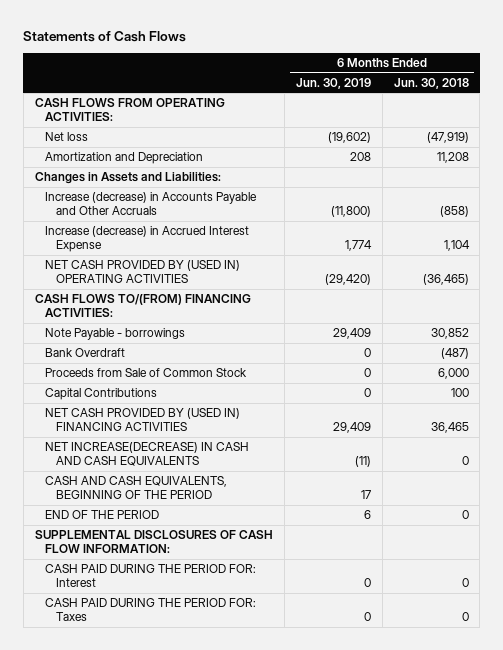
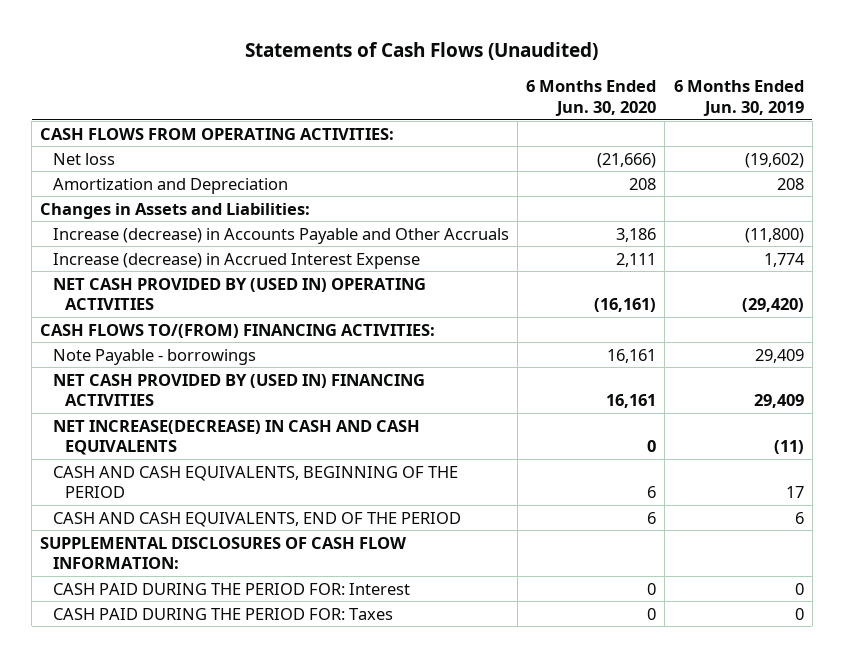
- Statements of Cash Flows
+ Statements of Cash Flows (Unaudited)
- | 6 Months Ended Jun. 30, 2019 | 6 Months Ended Jun. 30, 2018
+ | 6 Months Ended Jun. 30, 2020 | 6 Months Ended Jun. 30, 2019
- Bank Overdraft | 0 | (487)
- Proceeds from Sale of Common Stock | 0 | 6,000
- Capital Contributions | 0 | 100
- END OF THE PERIOD | 6 | 0
+ CASH AND CASH EQUIVALENTS, END OF THE PERIOD | 6 | 6

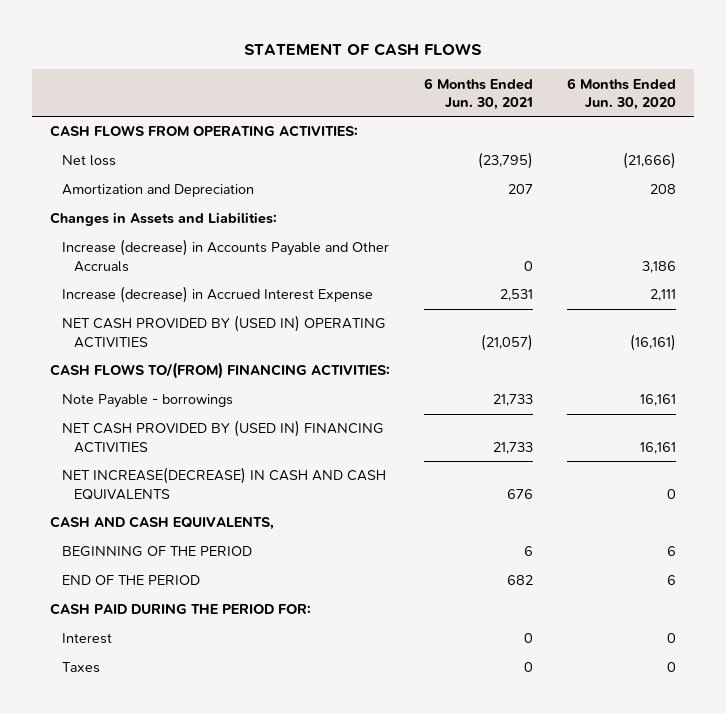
- Statements of Cash Flows (Unaudited)
+ STATEMENT OF CASH FLOWS
- | 6 Months Ended Jun. 30, 2020 | 6 Months Ended Jun. 30, 2019
+ | 6 Months Ended Jun. 30, 2021 | 6 Months Ended Jun. 30, 2020
- CASH AND CASH EQUIVALENTS, BEGINNING OF THE PERIOD | 6 | 17
- CASH AND CASH EQUIVALENTS, END OF THE PERIOD | 6 | 6
- SUPPLEMENTAL DISCLOSURES OF CASH FLOW INFORMATION:
- CASH PAID DURING THE PERIOD FOR: Interest | 0 | 0
- CASH PAID DURING THE PERIOD FOR: Taxes | 0 | 0
+ CASH AND CASH EQUIVALENTS,
+ BEGINNING OF THE PERIOD | 6 | 6
+ END OF THE PERIOD | 682 | 6
+ CASH PAID DURING THE PERIOD FOR:
+ Interest | 0 | 0
+ Taxes | 0 | 0

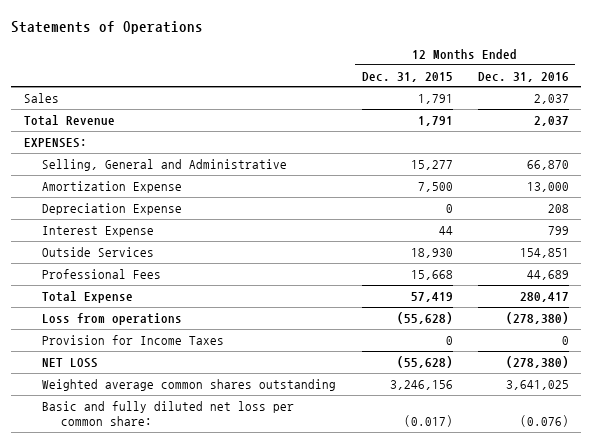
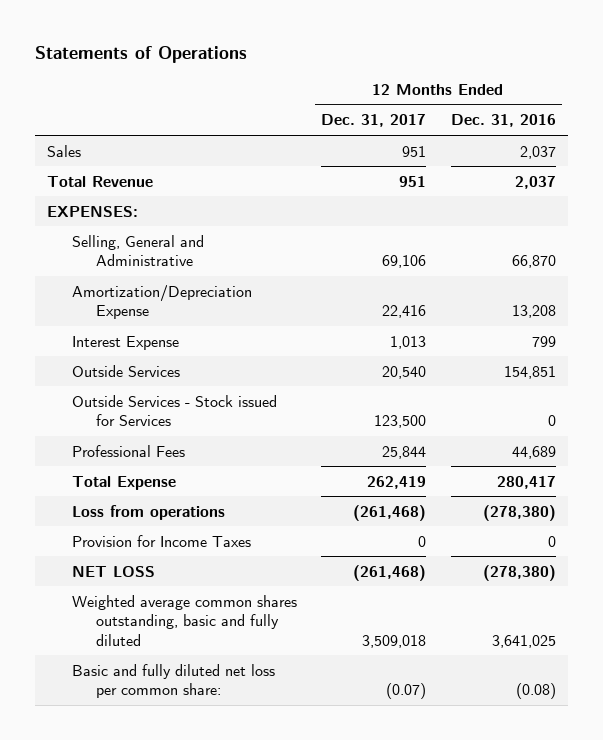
- | 12 Months Ended Dec. 31, 2015 | 12 Months Ended Dec. 31, 2016
+ | 12 Months Ended Dec. 31, 2017 | 12 Months Ended Dec. 31, 2016
- Amortization Expense | 7,500 | 13,000
- Depreciation Expense | 0 | 208
+ Amortization/Depreciation Expense | 22,416 | 13,208
+ Outside Services - Stock issued for Services | 123,500 | 0
- Weighted average common shares outstanding | 3,246,156 | 3,641,025
- Basic and fully diluted net loss per common share: | (0.017) | (0.076)
+ Weighted average common shares outstanding, basic and fully diluted | 3,509,018 | 3,641,025
+ Basic and fully diluted net loss per common share: | (0.07) | (0.08)

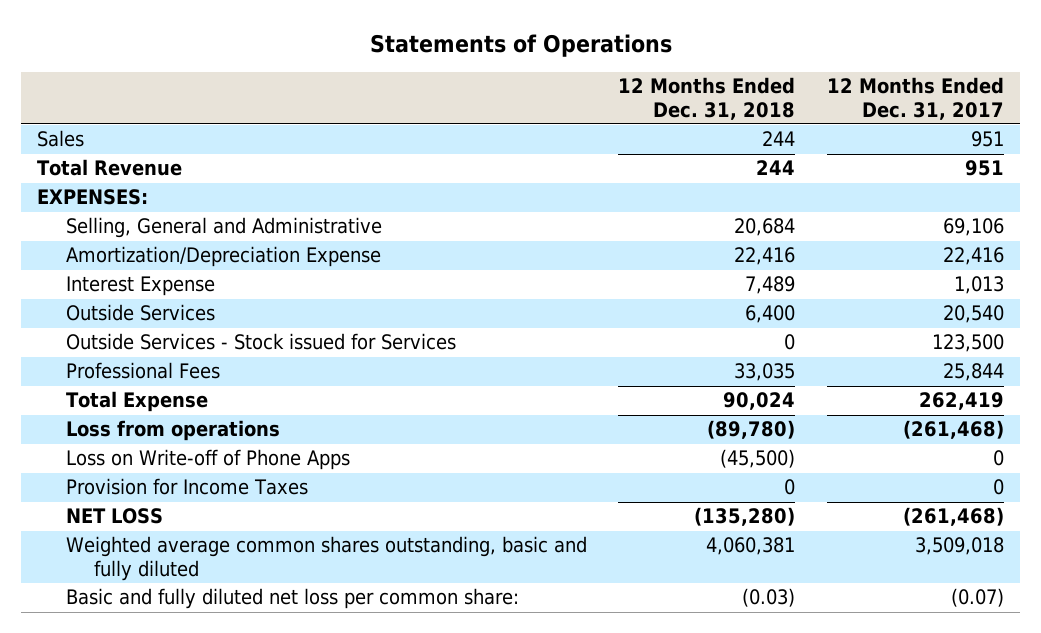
- | 12 Months Ended Dec. 31, 2017 | 12 Months Ended Dec. 31, 2016
+ | 12 Months Ended Dec. 31, 2018 | 12 Months Ended Dec. 31, 2017
+ Loss on Write-off of Phone Apps | (45,500) | 0

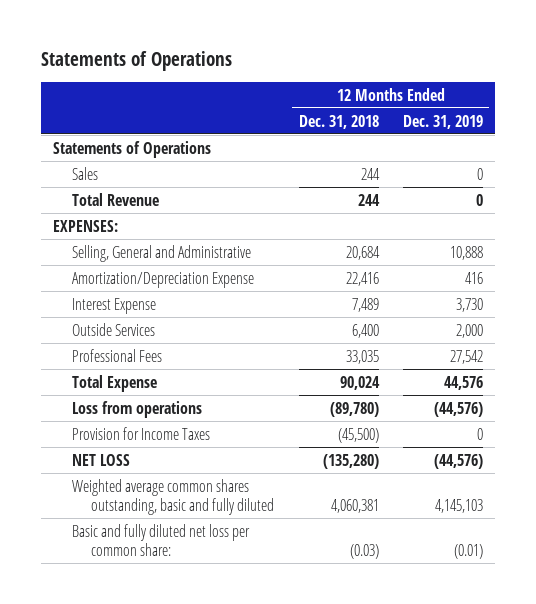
- | 12 Months Ended Dec. 31, 2018 | 12 Months Ended Dec. 31, 2017
+ | 12 Months Ended Dec. 31, 2018 | 12 Months Ended Dec. 31, 2019
+ Statements of Operations
- Outside Services - Stock issued for Services | 0 | 123,500
- Loss on Write-off of Phone Apps | (45,500) | 0
- Provision for Income Taxes | 0 | 0
+ Provision for Income Taxes | (45,500) | 0

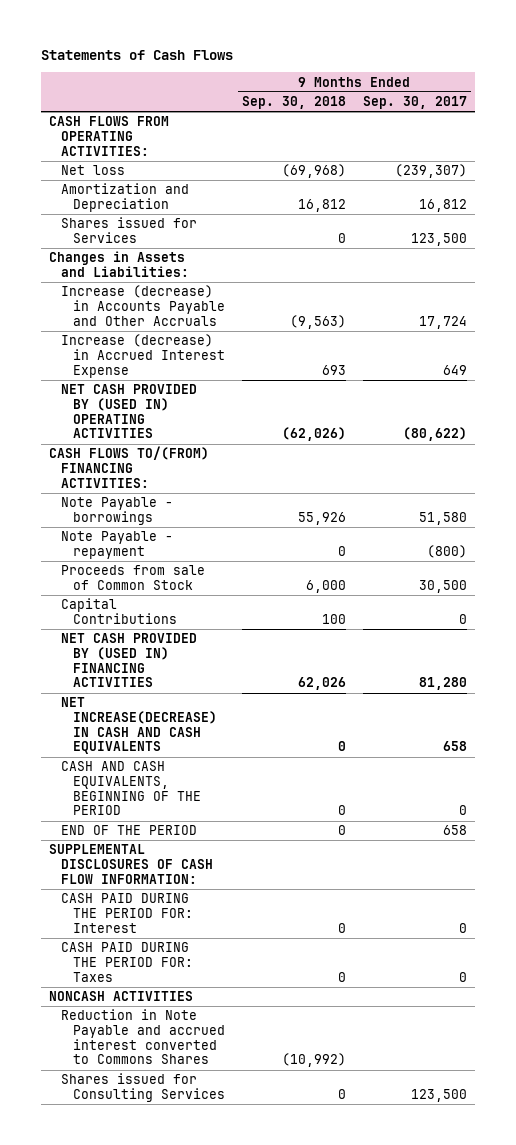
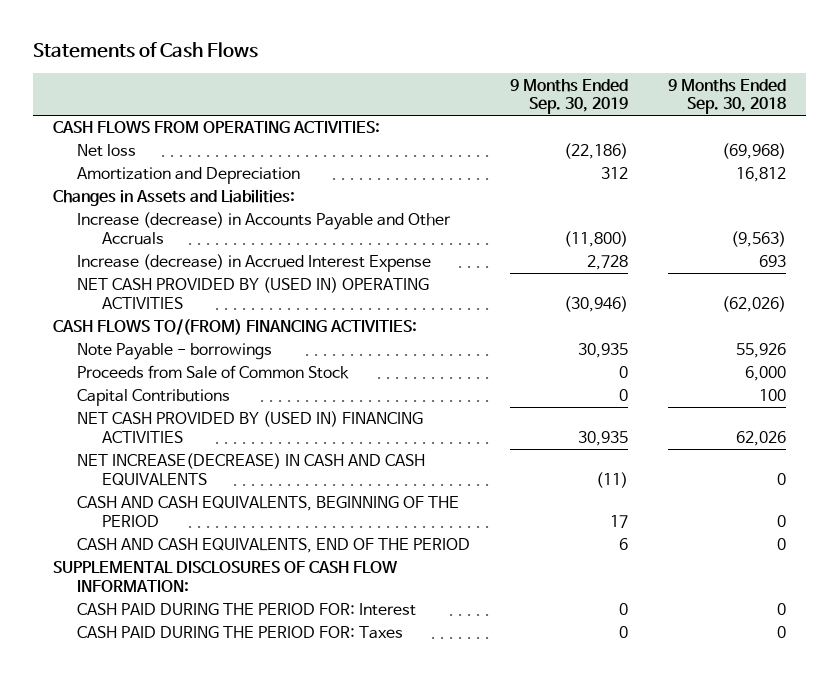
- | 9 Months Ended Sep. 30, 2018 | 9 Months Ended Sep. 30, 2017
+ | 9 Months Ended Sep. 30, 2019 | 9 Months Ended Sep. 30, 2018
- Shares issued for Services | 0 | 123,500
- Note Payable - repayment | 0 | (800)
- Proceeds from sale of Common Stock | 6,000 | 30,500
+ Proceeds from Sale of Common Stock | 0 | 6,000
- END OF THE PERIOD | 0 | 658
+ CASH AND CASH EQUIVALENTS, END OF THE PERIOD | 6 | 0
- NONCASH ACTIVITIES
- Reduction in Note Payable and accrued interest converted to Commons Shares | (10,992) |
- Shares issued for Consulting Services | 0 | 123,500

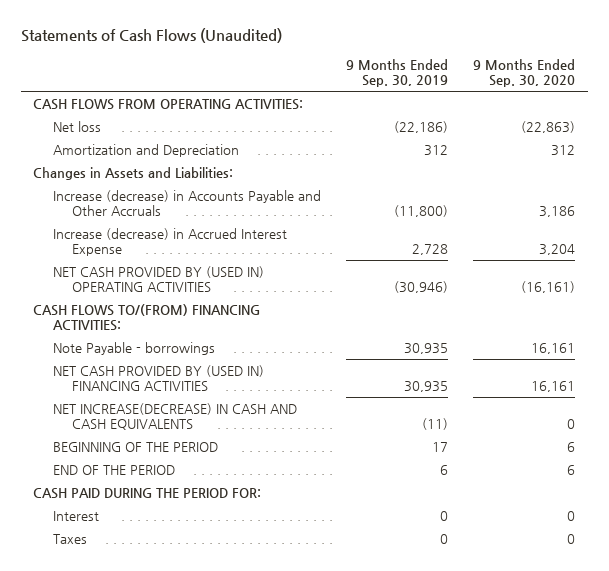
- Statements of Cash Flows
+ Statements of Cash Flows (Unaudited)
- | 9 Months Ended Sep. 30, 2019 | 9 Months Ended Sep. 30, 2018
+ | 9 Months Ended Sep. 30, 2019 | 9 Months Ended Sep. 30, 2020
- Proceeds from Sale of Common Stock | 0 | 6,000
- Capital Contributions | 0 | 100
- CASH AND CASH EQUIVALENTS, BEGINNING OF THE PERIOD | 17 | 0
- CASH AND CASH EQUIVALENTS, END OF THE PERIOD | 6 | 0
- SUPPLEMENTAL DISCLOSURES OF CASH FLOW INFORMATION:
- CASH PAID DURING THE PERIOD FOR: Interest | 0 | 0
- CASH PAID DURING THE PERIOD FOR: Taxes | 0 | 0
+ BEGINNING OF THE PERIOD | 17 | 6
+ END OF THE PERIOD | 6 | 6
+ CASH PAID DURING THE PERIOD FOR:
+ Interest | 0 | 0
+ Taxes | 0 | 0

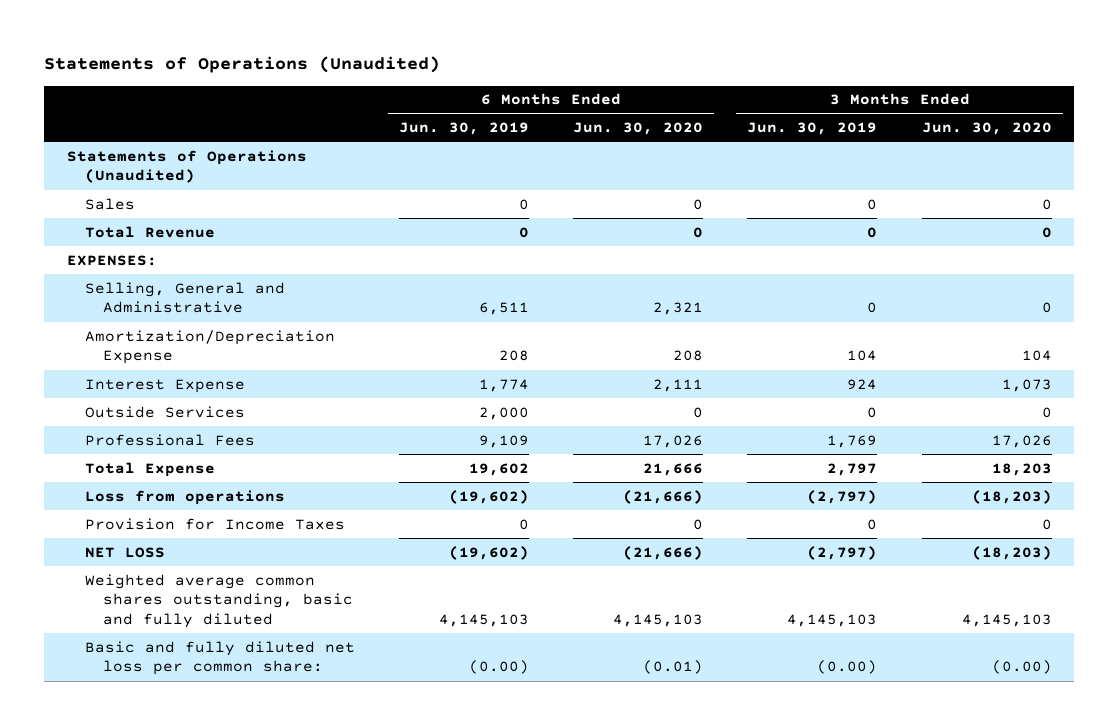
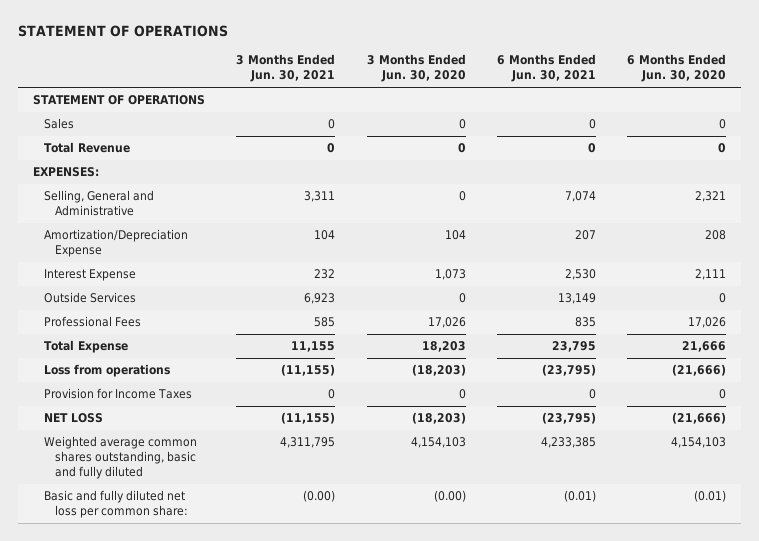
- Statements of Operations (Unaudited)
+ STATEMENT OF OPERATIONS
- | 6 Months Ended Jun. 30, 2019 | 6 Months Ended Jun. 30, 2020 | 3 Months Ended Jun. 30, 2019 | 3 Months Ended Jun. 30, 2020
+ | 3 Months Ended Jun. 30, 2021 | 3 Months Ended Jun. 30, 2020 | 6 Months Ended Jun. 30, 2021 | 6 Months Ended Jun. 30, 2020
- Statements of Operations (Unaudited)
+ STATEMENT OF OPERATIONS
- Weighted average common shares outstanding, basic and fully diluted | 4,145,103 | 4,145,103 | 4,145,103 | 4,145,103
+ Weighted average common shares outstanding, basic and fully diluted | 4,311,795 | 4,154,103 | 4,233,385 | 4,154,103

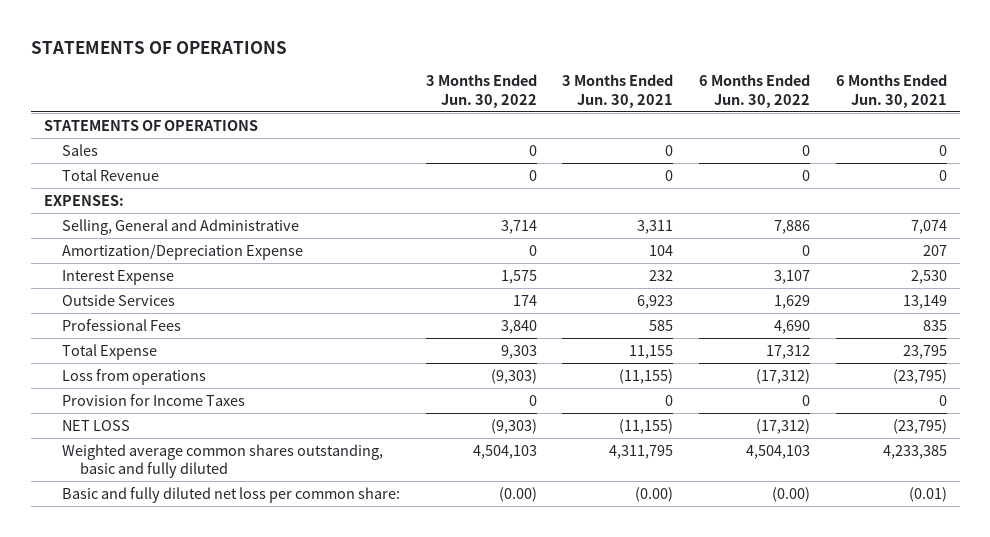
- STATEMENT OF OPERATIONS
+ STATEMENTS OF OPERATIONS
- | 3 Months Ended Jun. 30, 2021 | 3 Months Ended Jun. 30, 2020 | 6 Months Ended Jun. 30, 2021 | 6 Months Ended Jun. 30, 2020
+ | 3 Months Ended Jun. 30, 2022 | 3 Months Ended Jun. 30, 2021 | 6 Months Ended Jun. 30, 2022 | 6 Months Ended Jun. 30, 2021
- STATEMENT OF OPERATIONS
+ STATEMENTS OF OPERATIONS

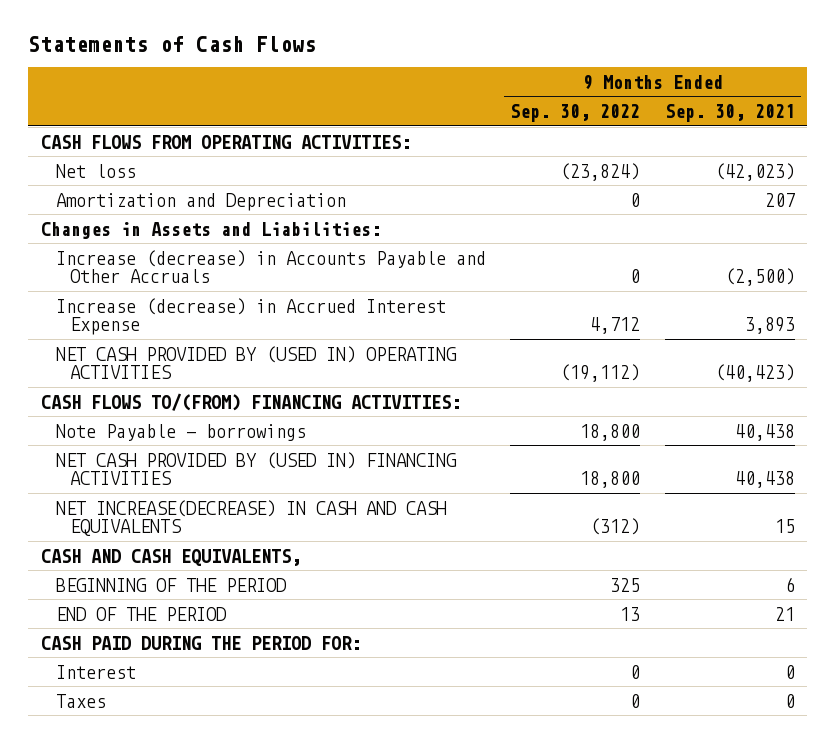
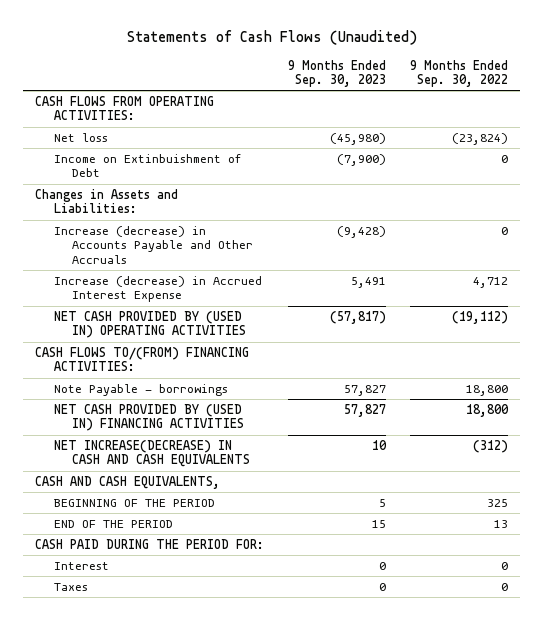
- Statements of Cash Flows
+ Statements of Cash Flows (Unaudited)
- | 9 Months Ended Sep. 30, 2022 | 9 Months Ended Sep. 30, 2021
+ | 9 Months Ended Sep. 30, 2023 | 9 Months Ended Sep. 30, 2022
- Amortization and Depreciation | 0 | 207
+ Income on Extinbuishment of Debt | (7,900) | 0

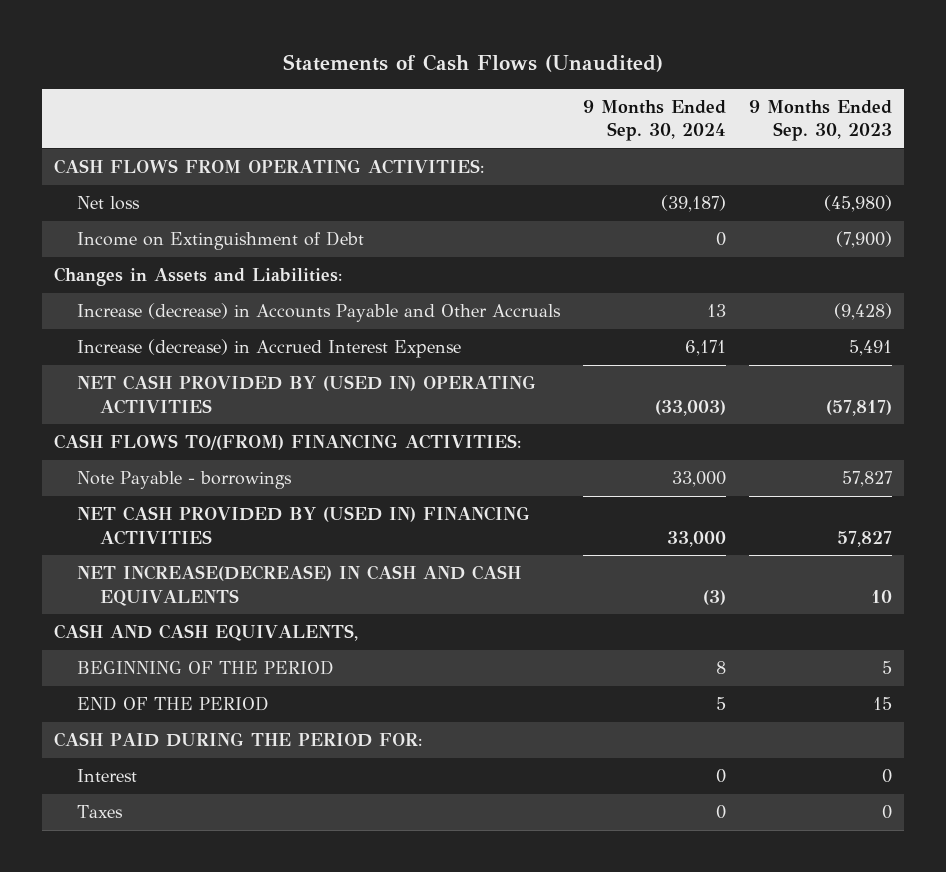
- | 9 Months Ended Sep. 30, 2023 | 9 Months Ended Sep. 30, 2022
+ | 9 Months Ended Sep. 30, 2024 | 9 Months Ended Sep. 30, 2023
- Income on Extinbuishment of Debt | (7,900) | 0
+ Income on Extinguishment of Debt | 0 | (7,900)

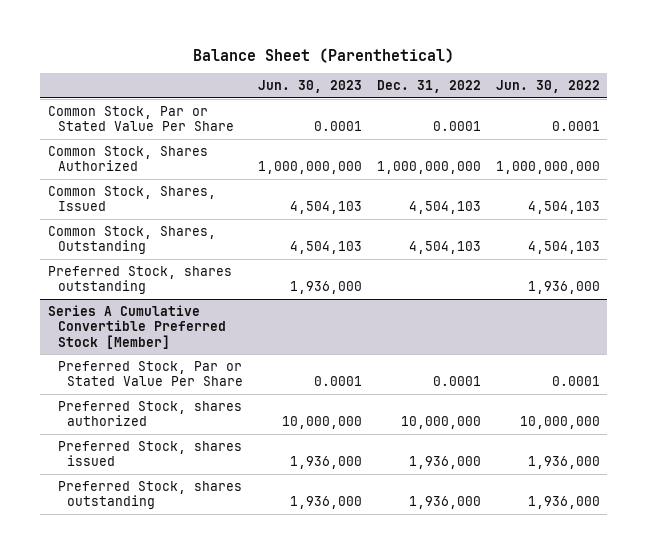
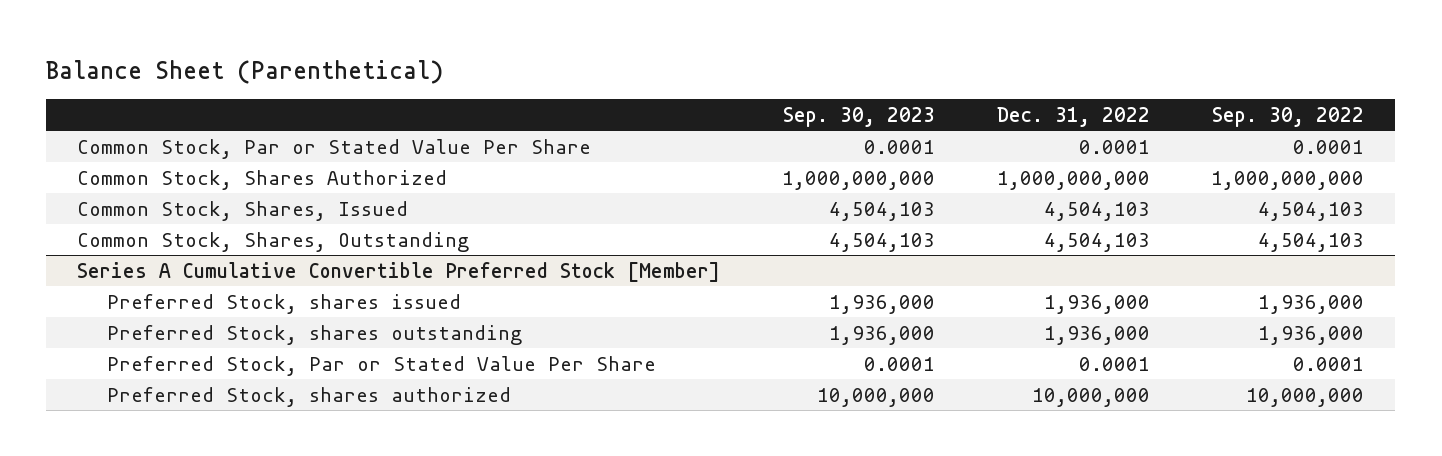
- | Jun. 30, 2023 | Dec. 31, 2022 | Jun. 30, 2022
+ | Sep. 30, 2023 | Dec. 31, 2022 | Sep. 30, 2022
- Preferred Stock, shares outstanding | 1,936,000 | | 1,936,000
@ Series A Cumulative Convertible Preferred Stock [Member]
moved down: Preferred Stock, Par or Stated Value Per Share | 0.0001 | 0.0001 | 0.0001
moved down: Preferred Stock, shares authorized | 10,000,000 | 10,000,000 | 10,000,000

